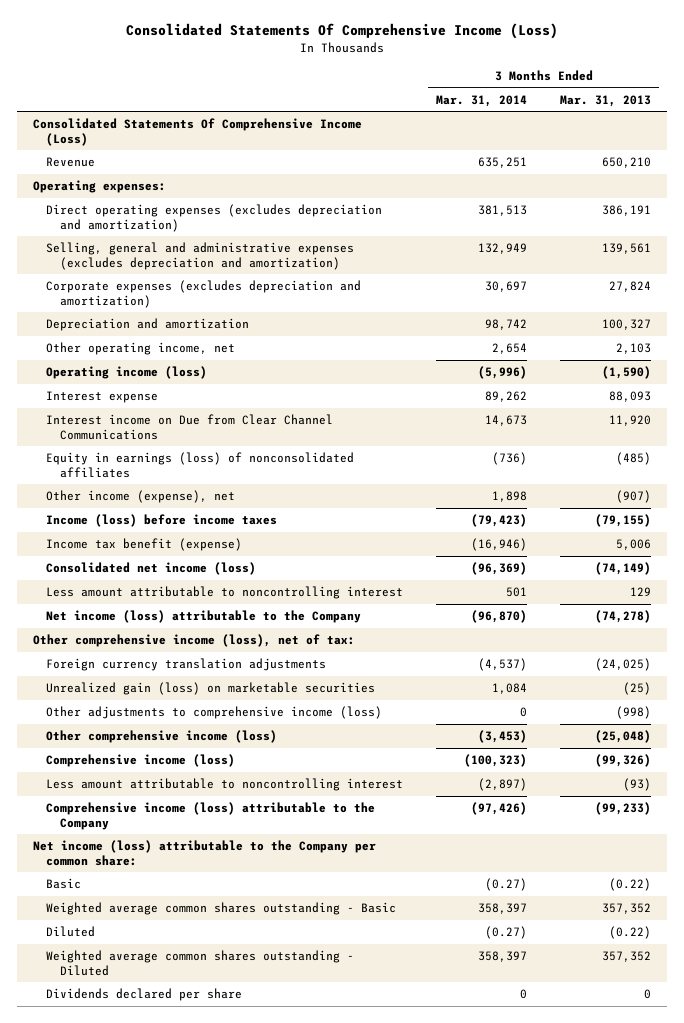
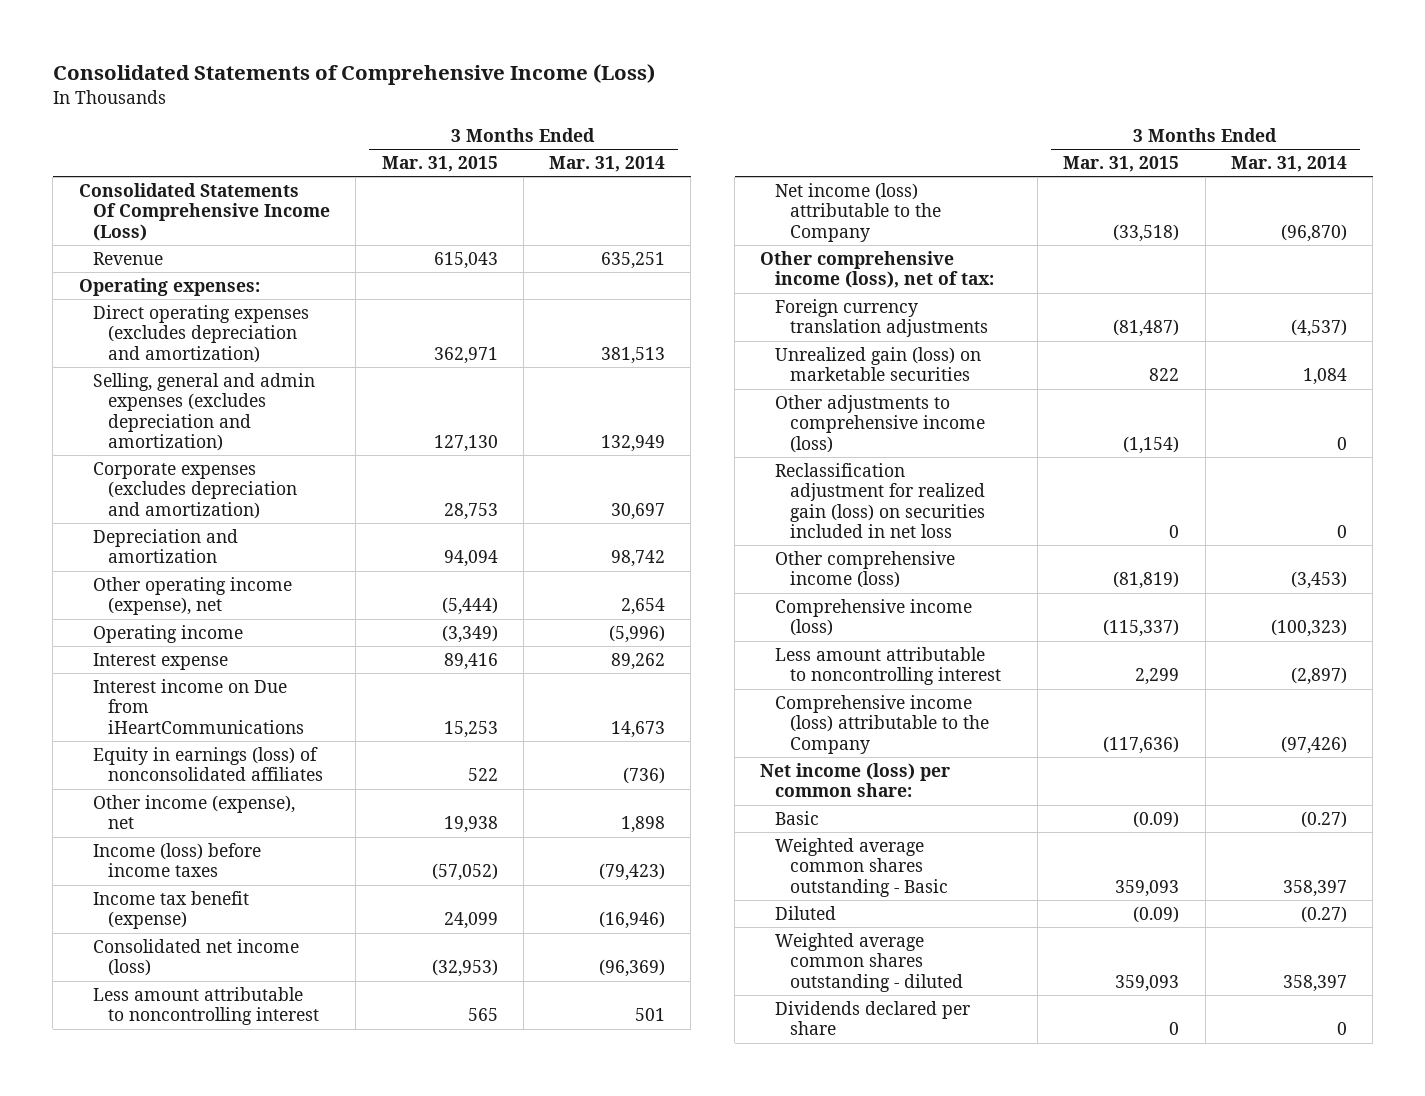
- Consolidated Statements Of Comprehensive Income (Loss)
+ Consolidated Statements of Comprehensive Income (Loss)
- | 3 Months Ended Mar. 31, 2014 | 3 Months Ended Mar. 31, 2013
+ | 3 Months Ended Mar. 31, 2015 | 3 Months Ended Mar. 31, 2014
- Selling, general and administrative expenses (excludes depreciation and amortization) | 132,949 | 139,561
+ Selling, general and admin expenses (excludes depreciation and amortization) | 127,130 | 132,949
- Other operating income, net | 2,654 | 2,103
- Operating income (loss) | (5,996) | (1,590)
+ Other operating income (expense), net | (5,444) | 2,654
+ Operating income | (3,349) | (5,996)
- Interest income on Due from Clear Channel Communications | 14,673 | 11,920
+ Interest income on Due from iHeartCommunications | 15,253 | 14,673
+ Reclassification adjustment for realized gain (loss) on securities included in net loss | 0 | 0
- Net income (loss) attributable to the Company per common share:
+ Net income (loss) per common share:
- Weighted average common shares outstanding - Diluted | 358,397 | 357,352
+ Weighted average common shares outstanding - diluted | 359,093 | 358,397

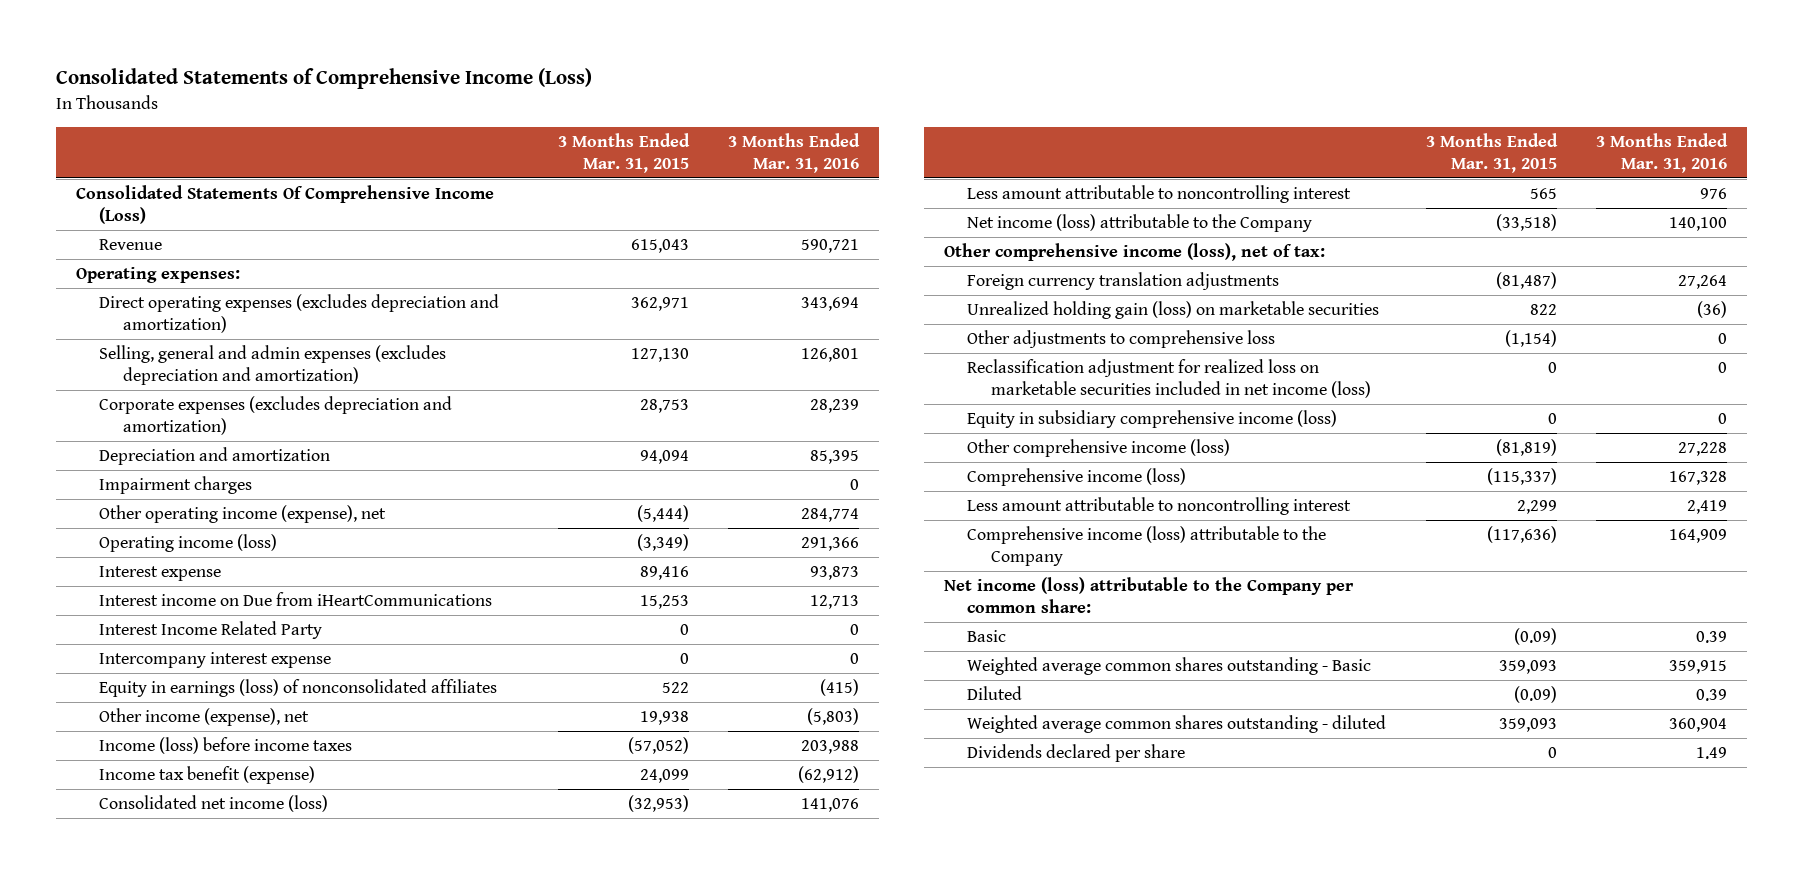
- | 3 Months Ended Mar. 31, 2015 | 3 Months Ended Mar. 31, 2014
+ | 3 Months Ended Mar. 31, 2015 | 3 Months Ended Mar. 31, 2016
+ Impairment charges | | 0
- Operating income | (3,349) | (5,996)
+ Operating income (loss) | (3,349) | 291,366
+ Interest Income Related Party | 0 | 0
+ Intercompany interest expense | 0 | 0
- Unrealized gain (loss) on marketable securities | 822 | 1,084
- Other adjustments to comprehensive income (loss) | (1,154) | 0
- Reclassification adjustment for realized gain (loss) on securities included in net loss | 0 | 0
+ Unrealized holding gain (loss) on marketable securities | 822 | (36)
+ Other adjustments to comprehensive loss | (1,154) | 0
+ Reclassification adjustment for realized loss on marketable securities included in net income (loss) | 0 | 0
+ Equity in subsidiary comprehensive income (loss) | 0 | 0
- Net income (loss) per common share:
+ Net income (loss) attributable to the Company per common share:

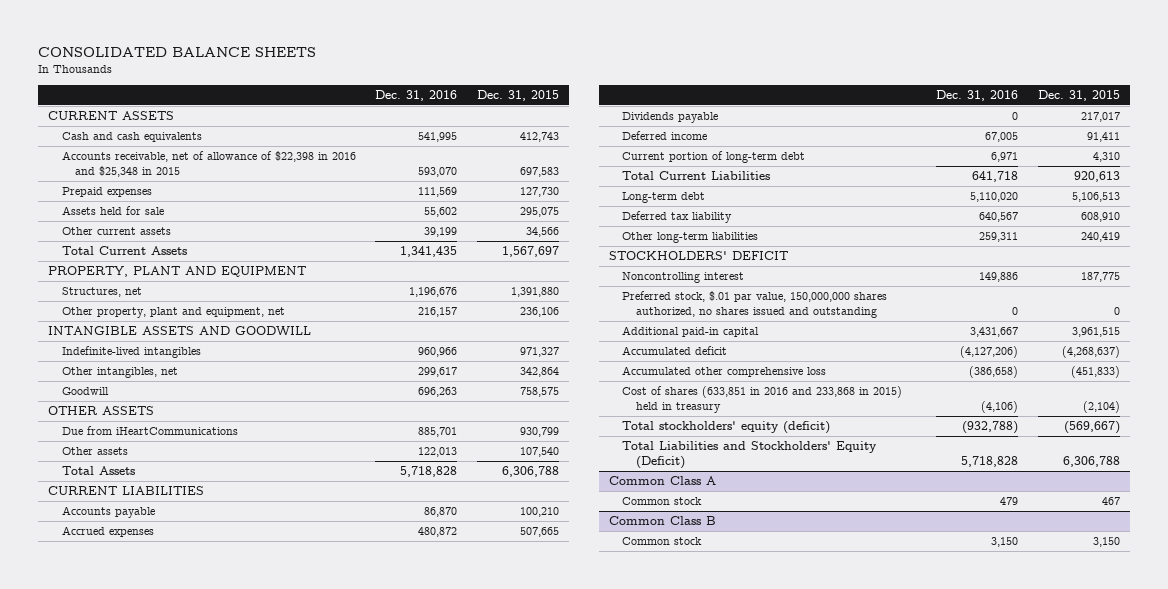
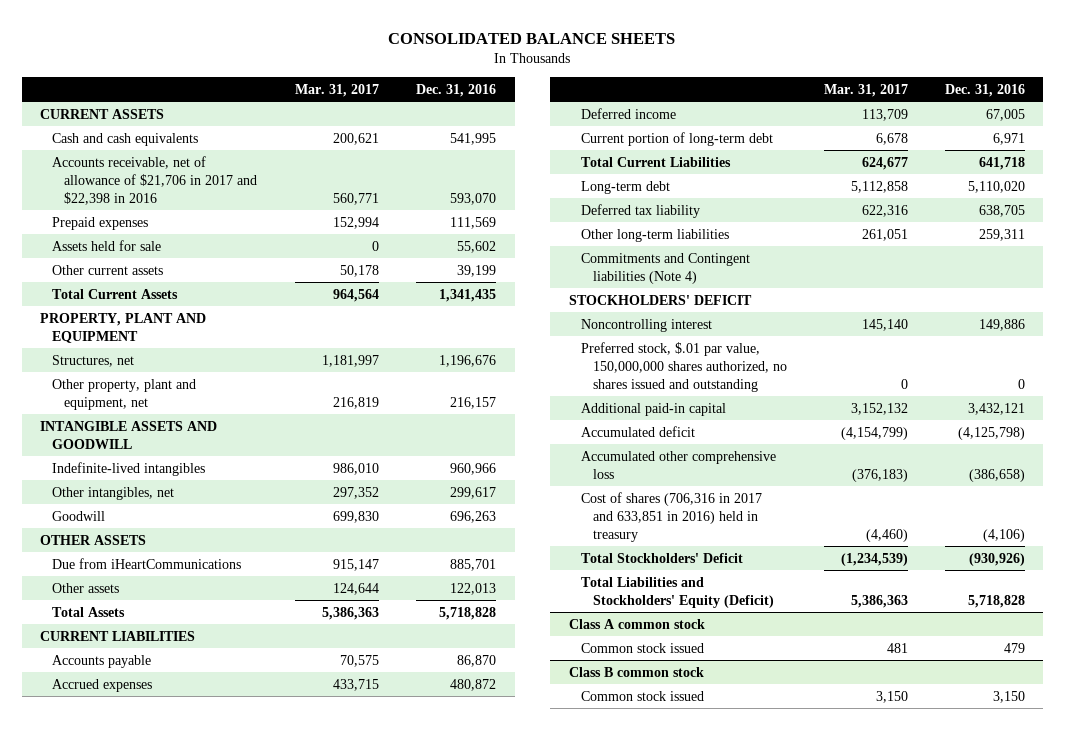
- | Dec. 31, 2016 | Dec. 31, 2015
+ | Mar. 31, 2017 | Dec. 31, 2016
- Accounts receivable, net of allowance of $22,398 in 2016 and $25,348 in 2015 | 593,070 | 697,583
+ Accounts receivable, net of allowance of $21,706 in 2017 and $22,398 in 2016 | 560,771 | 593,070
- Dividends payable | 0 | 217,017
- Deferred tax liability | 640,567 | 608,910
+ Deferred tax liability | 622,316 | 638,705
+ Commitments and Contingent liabilities (Note 4)
- Additional paid-in capital | 3,431,667 | 3,961,515
- Accumulated deficit | (4,127,206) | (4,268,637)
+ Additional paid-in capital | 3,152,132 | 3,432,121
+ Accumulated deficit | (4,154,799) | (4,125,798)
- Cost of shares (633,851 in 2016 and 233,868 in 2015) held in treasury | (4,106) | (2,104)
- Total stockholders' equity (deficit) | (932,788) | (569,667)
+ Cost of shares (706,316 in 2017 and 633,851 in 2016) held in treasury | (4,460) | (4,106)
+ Total Stockholders' Deficit | (1,234,539) | (930,926)
- Common Class A
- Common stock | 479 | 467
- Common Class B
- Common stock | 3,150 | 3,150
+ Class A common stock
+ Common stock issued | 481 | 479
+ Class B common stock
+ Common stock issued | 3,150 | 3,150

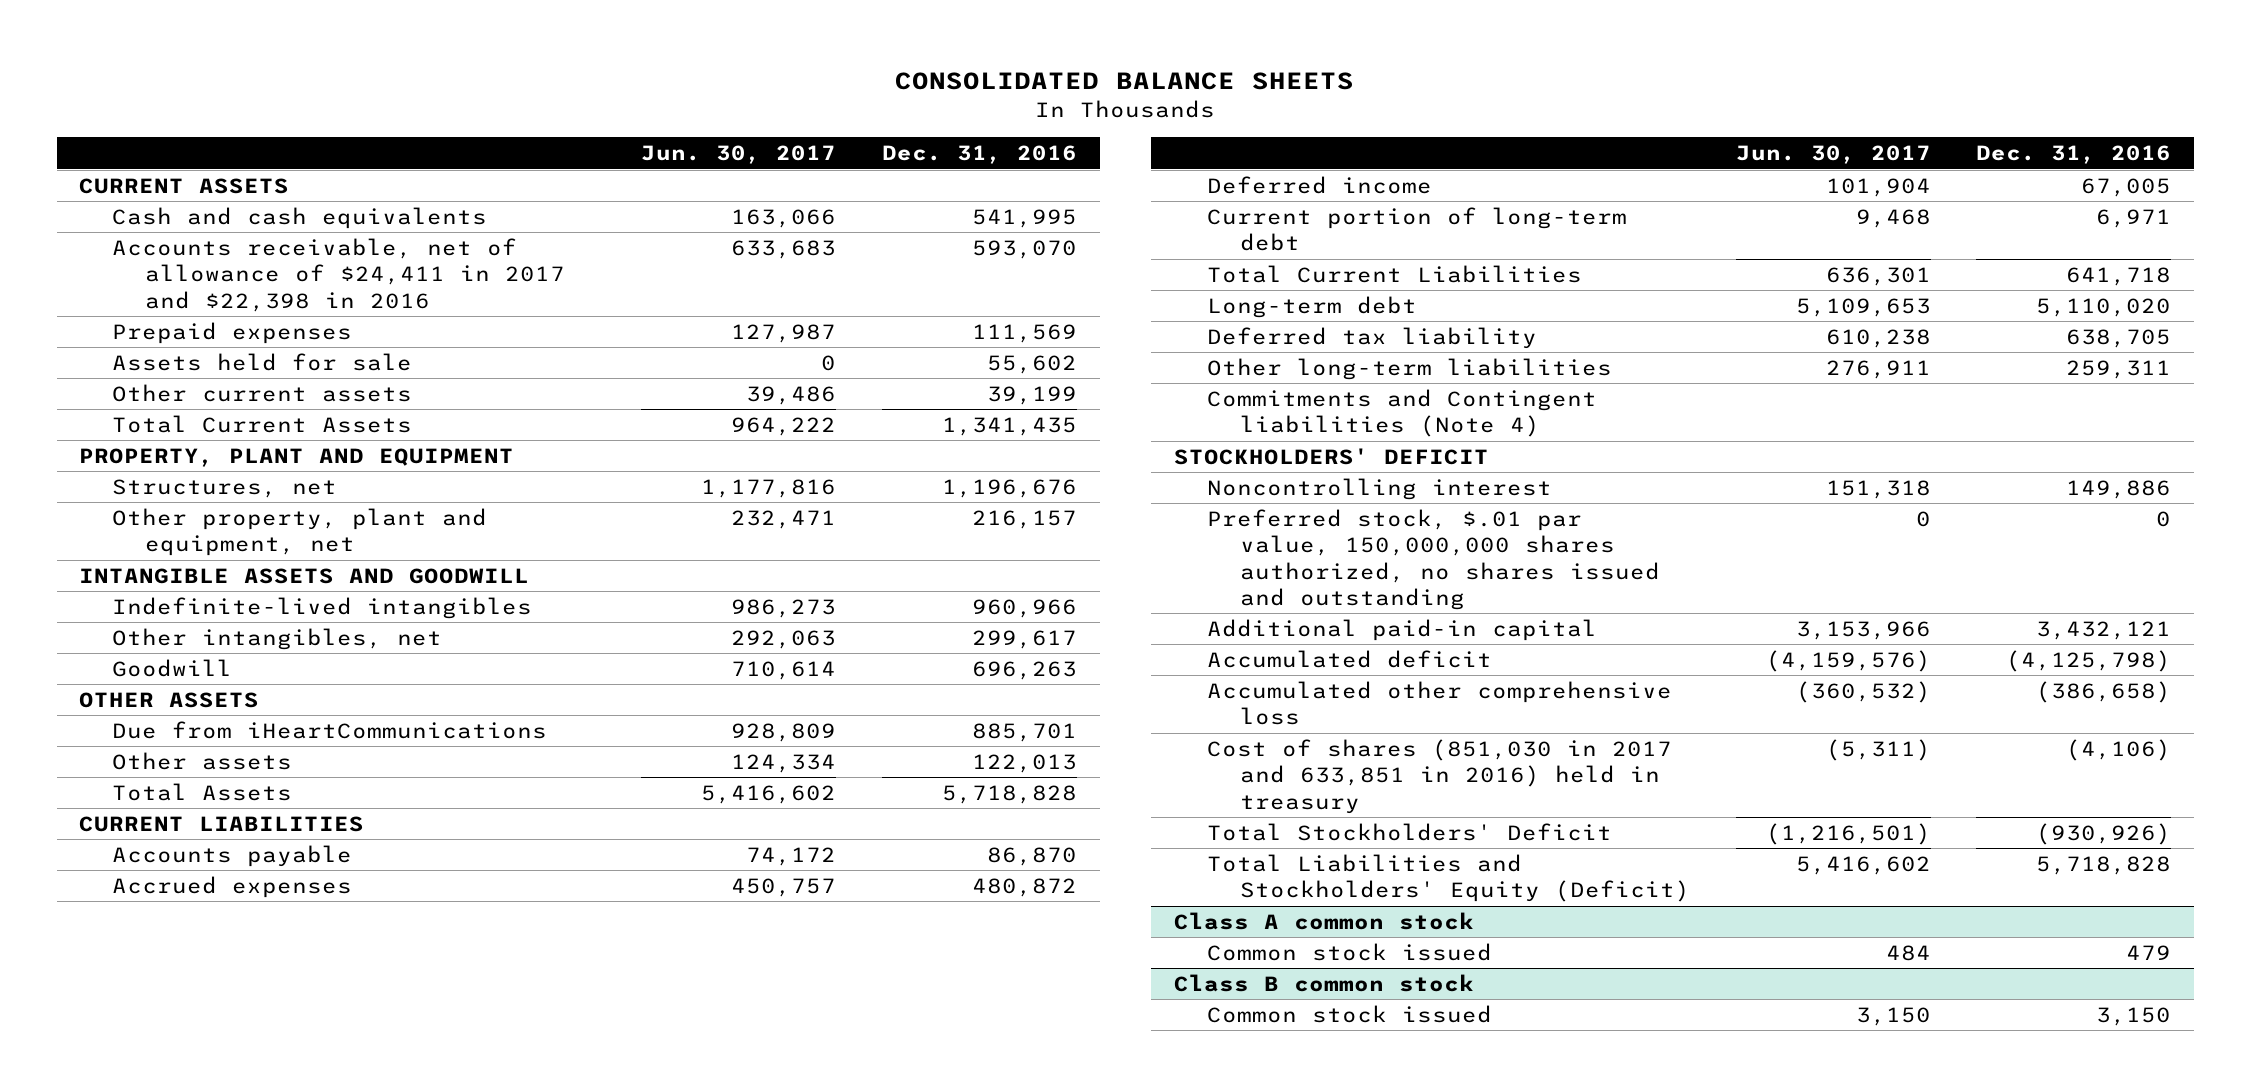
- | Mar. 31, 2017 | Dec. 31, 2016
+ | Jun. 30, 2017 | Dec. 31, 2016
- Accounts receivable, net of allowance of $21,706 in 2017 and $22,398 in 2016 | 560,771 | 593,070
+ Accounts receivable, net of allowance of $24,411 in 2017 and $22,398 in 2016 | 633,683 | 593,070
- Cost of shares (706,316 in 2017 and 633,851 in 2016) held in treasury | (4,460) | (4,106)
+ Cost of shares (851,030 in 2017 and 633,851 in 2016) held in treasury | (5,311) | (4,106)

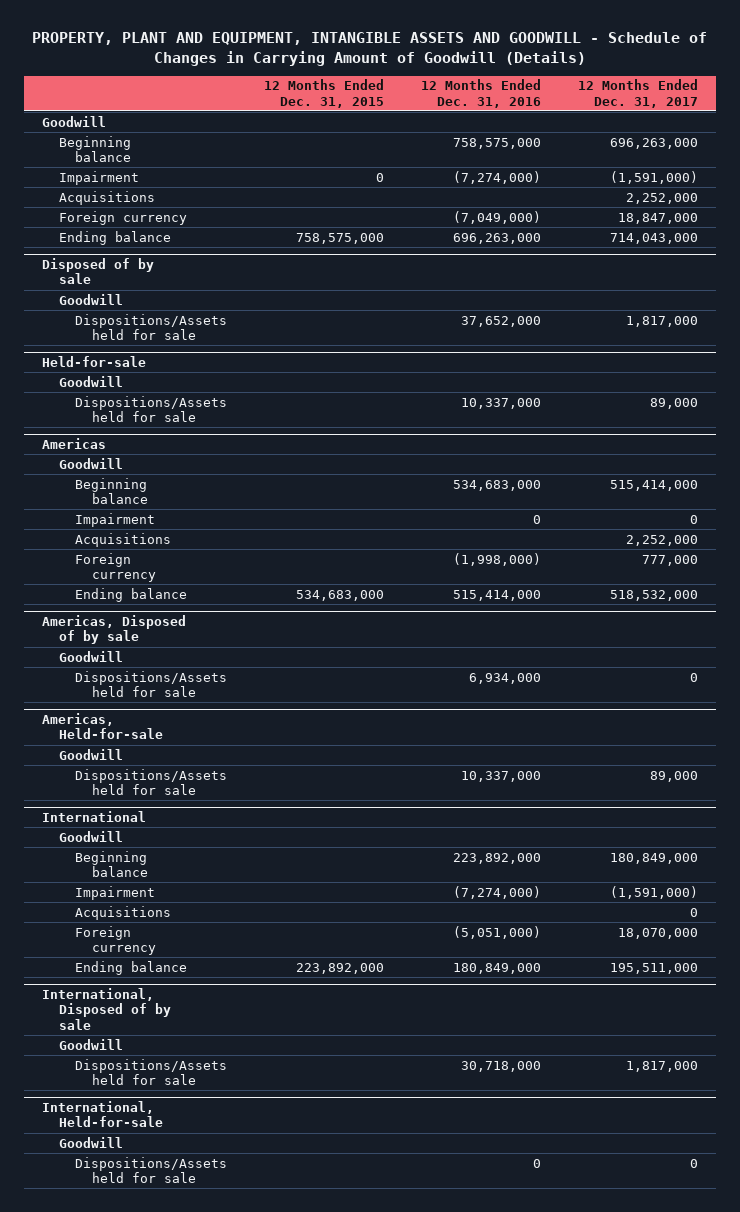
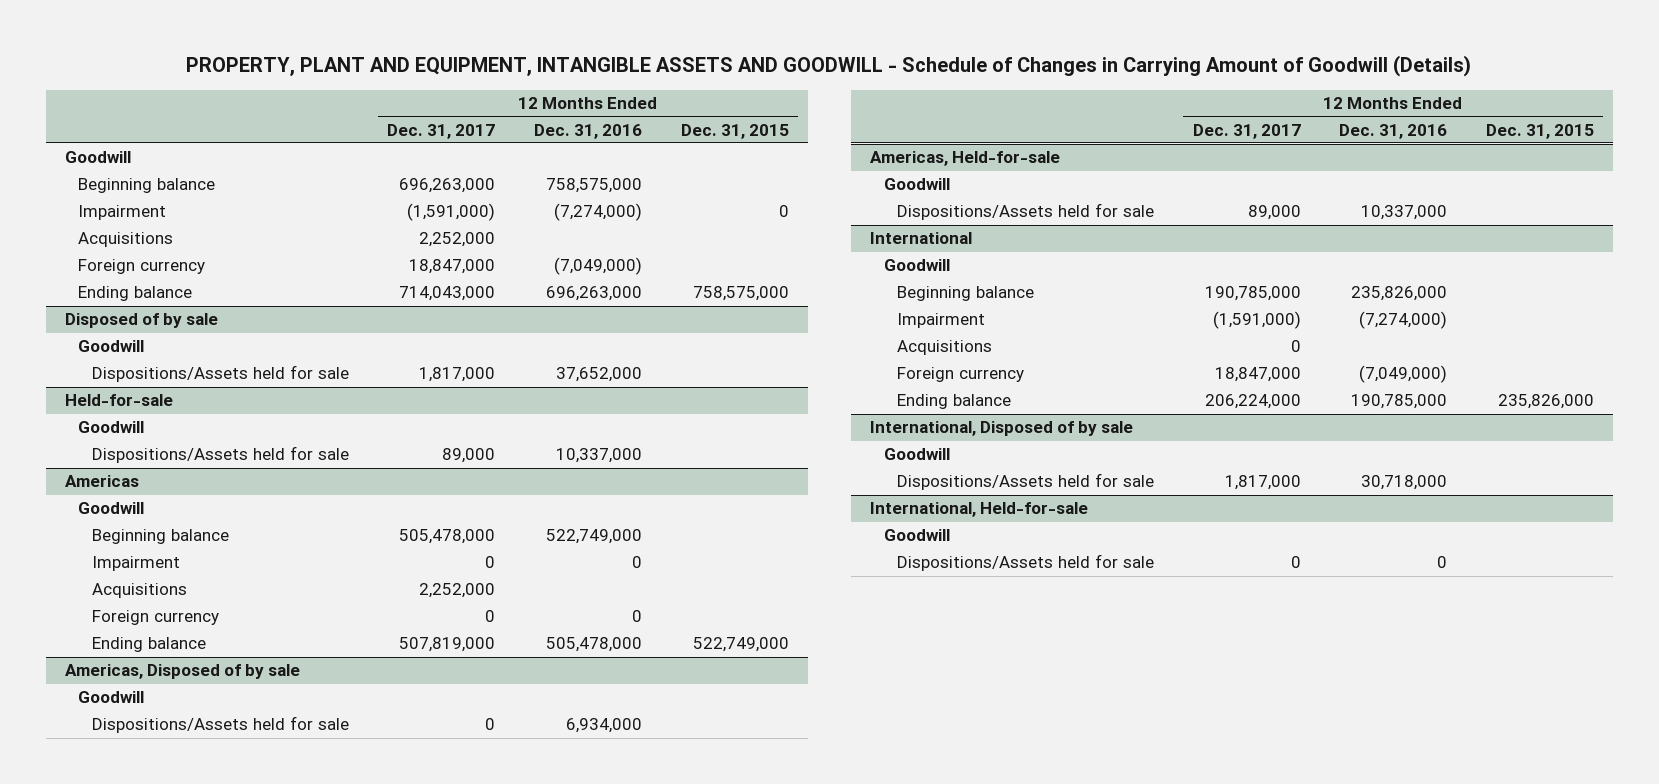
- | 12 Months Ended Dec. 31, 2015 | 12 Months Ended Dec. 31, 2016 | 12 Months Ended Dec. 31, 2017
+ | 12 Months Ended Dec. 31, 2017 | 12 Months Ended Dec. 31, 2016 | 12 Months Ended Dec. 31, 2015
@ Americas
- Beginning balance | | 534,683,000 | 515,414,000
+ Beginning balance | 505,478,000 | 522,749,000 |
- Foreign currency | | (1,998,000) | 777,000
- Ending balance | 534,683,000 | 515,414,000 | 518,532,000
+ Foreign currency | 0 | 0 |
+ Ending balance | 507,819,000 | 505,478,000 | 522,749,000
@ International
- Beginning balance | | 223,892,000 | 180,849,000
+ Beginning balance | 190,785,000 | 235,826,000 |
- Foreign currency | | (5,051,000) | 18,070,000
- Ending balance | 223,892,000 | 180,849,000 | 195,511,000
+ Foreign currency | 18,847,000 | (7,049,000) |
+ Ending balance | 206,224,000 | 190,785,000 | 235,826,000

